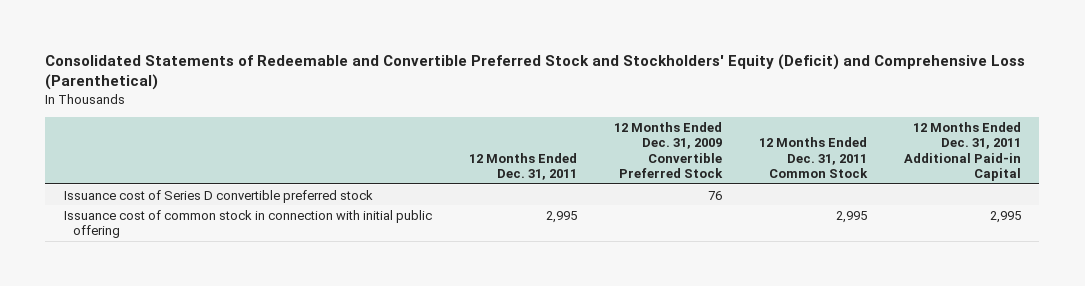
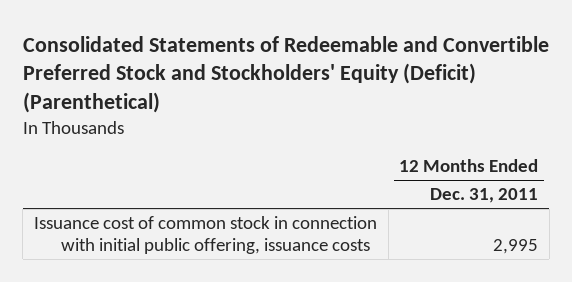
- Consolidated Statements of Redeemable and Convertible Preferred Stock and Stockholders' Equity (Deficit) and Comprehensive Loss (Parenthetical)
+ Consolidated Statements of Redeemable and Convertible Preferred Stock and Stockholders' Equity (Deficit) (Parenthetical)
- | 12 Months Ended Dec. 31, 2011 | 12 Months Ended Dec. 31, 2009 Convertible Preferred Stock | 12 Months Ended Dec. 31, 2011 Common Stock | 12 Months Ended Dec. 31, 2011 Additional Paid-in Capital
+ | 12 Months Ended Dec. 31, 2011
- Issuance cost of Series D convertible preferred stock | | 76 | |
- Issuance cost of common stock in connection with initial public offering | 2,995 | | 2,995 | 2,995
+ Issuance cost of common stock in connection with initial public offering, issuance costs | 2,995

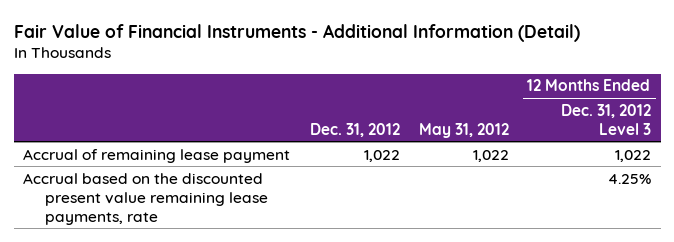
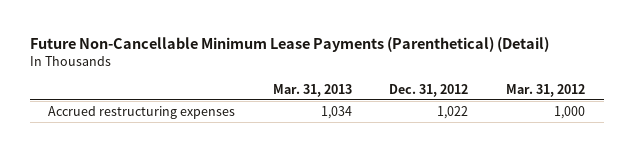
- Fair Value of Financial Instruments - Additional Information (Detail)
+ Future Non-Cancellable Minimum Lease Payments (Parenthetical) (Detail)
- | Dec. 31, 2012 | May 31, 2012 | 12 Months Ended Dec. 31, 2012 Level 3
+ | Mar. 31, 2013 | Dec. 31, 2012 | Mar. 31, 2012
- Accrual of remaining lease payment | 1,022 | 1,022 | 1,022
- Accrual based on the discounted present value remaining lease payments, rate | | | 4.25%
+ Accrued restructuring expenses | 1,034 | 1,022 | 1,000

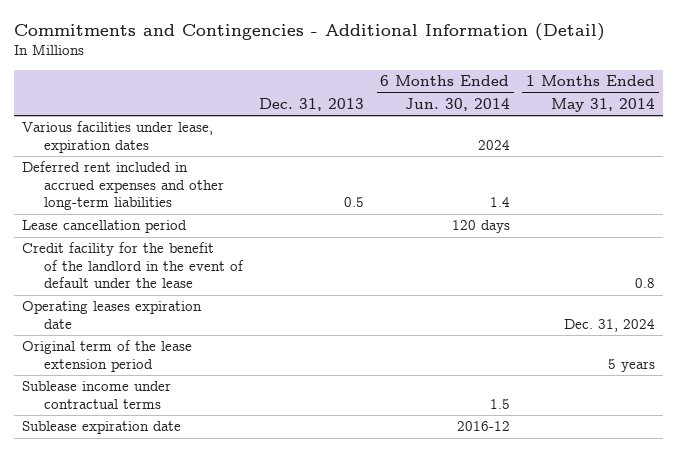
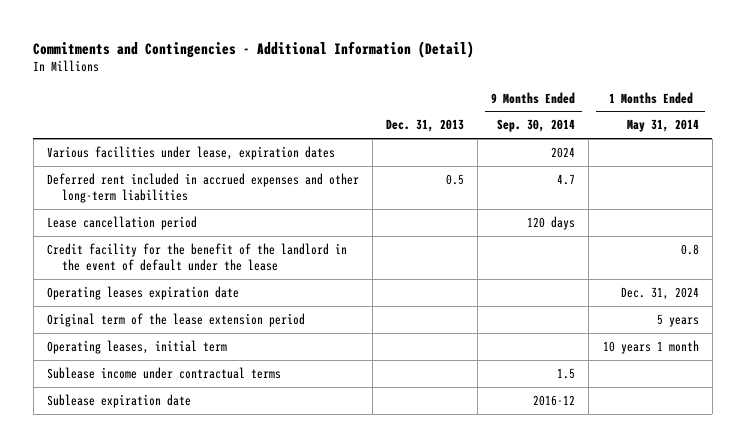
- | Dec. 31, 2013 | 6 Months Ended Jun. 30, 2014 | 1 Months Ended May 31, 2014
+ | Dec. 31, 2013 | 9 Months Ended Sep. 30, 2014 | 1 Months Ended May 31, 2014
+ Operating leases, initial term | | | 10 years 1 month

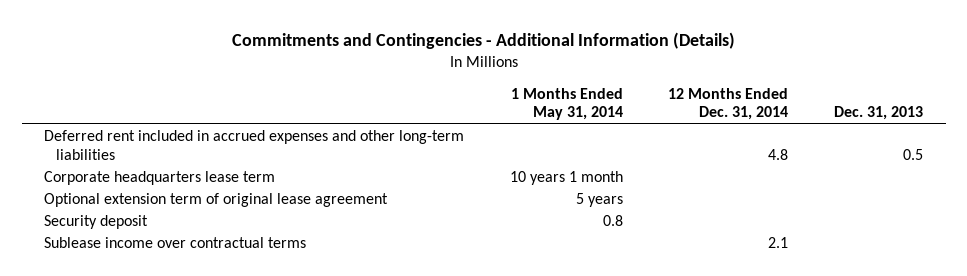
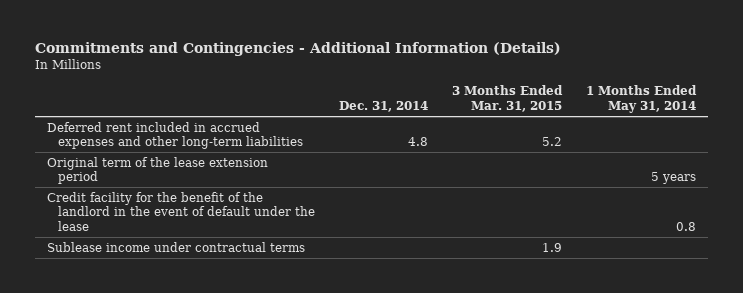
- | 1 Months Ended May 31, 2014 | 12 Months Ended Dec. 31, 2014 | Dec. 31, 2013
+ | Dec. 31, 2014 | 3 Months Ended Mar. 31, 2015 | 1 Months Ended May 31, 2014
- Corporate headquarters lease term | 10 years 1 month | |
- Optional extension term of original lease agreement | 5 years | |
- Security deposit | 0.8 | |
- Sublease income over contractual terms | | 2.1 |
+ Original term of the lease extension period | | | 5 years
+ Credit facility for the benefit of the landlord in the event of default under the lease | | | 0.8
+ Sublease income under contractual terms | | 1.9 |

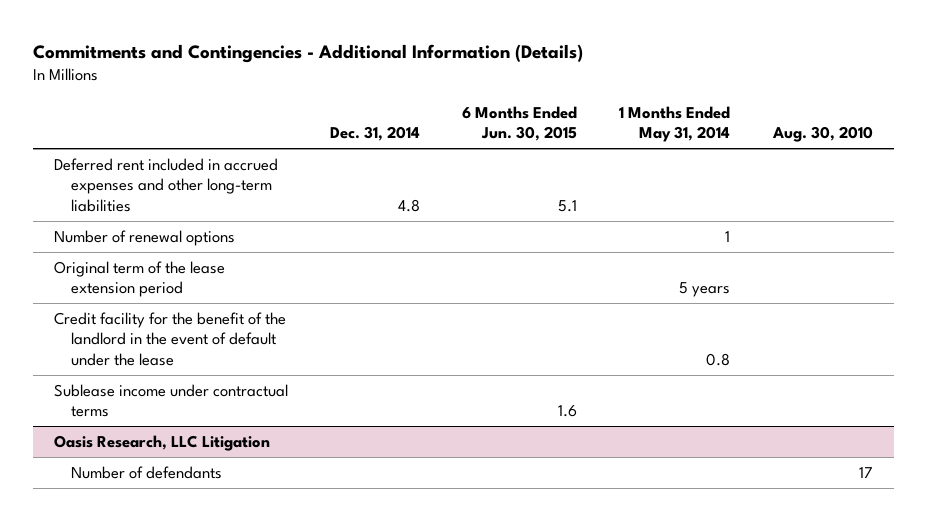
- | Dec. 31, 2014 | 3 Months Ended Mar. 31, 2015 | 1 Months Ended May 31, 2014
+ | Dec. 31, 2014 | 6 Months Ended Jun. 30, 2015 | 1 Months Ended May 31, 2014 | Aug. 30, 2010
+ Number of renewal options | | | 1 |
+ Oasis Research, LLC Litigation
+ Number of defendants | | | | 17

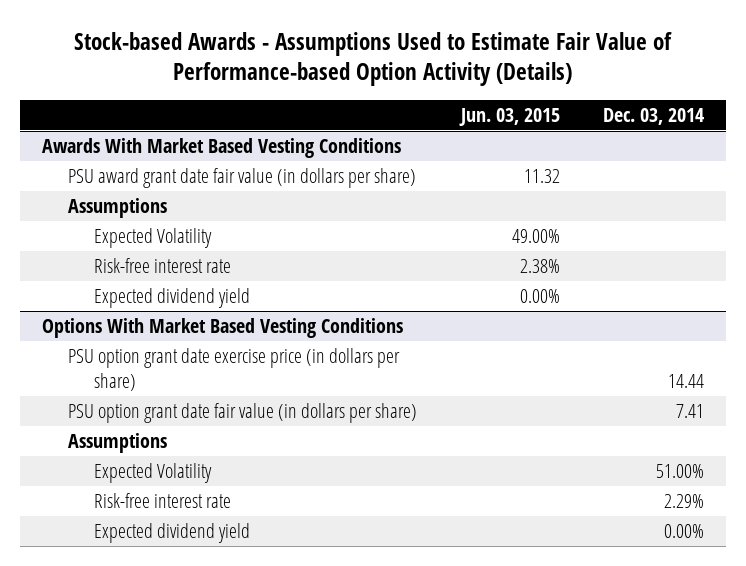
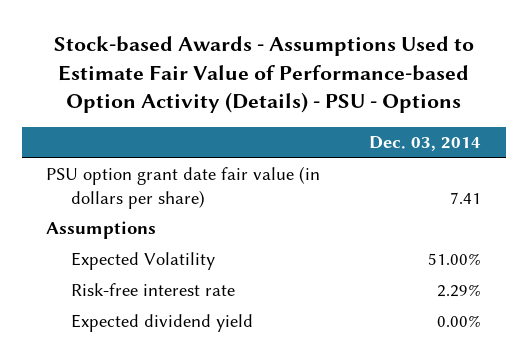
- Stock-based Awards - Assumptions Used to Estimate Fair Value of Performance-based Option Activity (Details)
+ Stock-based Awards - Assumptions Used to Estimate Fair Value of Performance-based Option Activity (Details) - PSU - Options
- | Jun. 03, 2015 | Dec. 03, 2014
+ | Dec. 03, 2014
- Awards With Market Based Vesting Conditions
- PSU award grant date fair value (in dollars per share) | 11.32 |
- Assumptions
- Expected Volatility | 49.00% |
- Risk-free interest rate | 2.38% |
- Expected dividend yield | 0.00% |
- Options With Market Based Vesting Conditions
- PSU option grant date exercise price (in dollars per share) | | 14.44

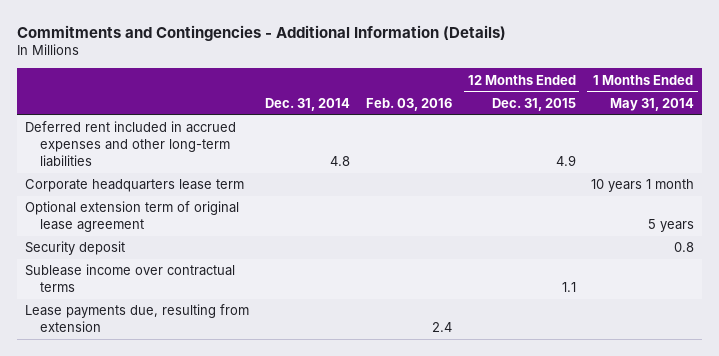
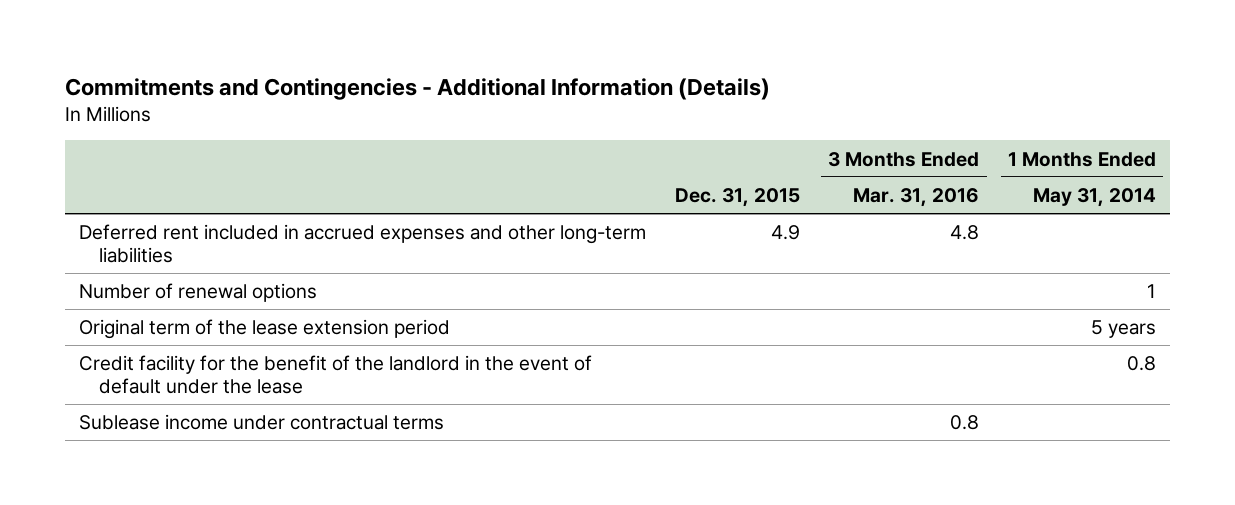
- | Dec. 31, 2014 | Feb. 03, 2016 | 12 Months Ended Dec. 31, 2015 | 1 Months Ended May 31, 2014
+ | Dec. 31, 2015 | 3 Months Ended Mar. 31, 2016 | 1 Months Ended May 31, 2014
- Corporate headquarters lease term | | | | 10 years 1 month
- Optional extension term of original lease agreement | | | | 5 years
- Security deposit | | | | 0.8
- Sublease income over contractual terms | | | 1.1 |
- Lease payments due, resulting from extension | | 2.4 | |
+ Number of renewal options | | | 1
+ Original term of the lease extension period | | | 5 years
+ Credit facility for the benefit of the landlord in the event of default under the lease | | | 0.8
+ Sublease income under contractual terms | | 0.8 |

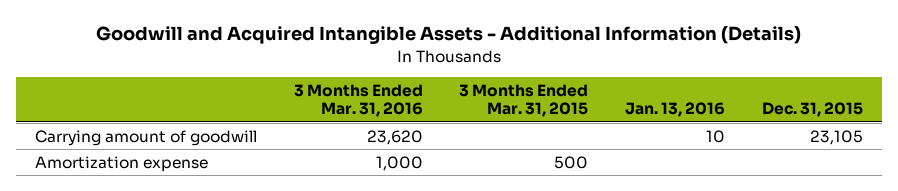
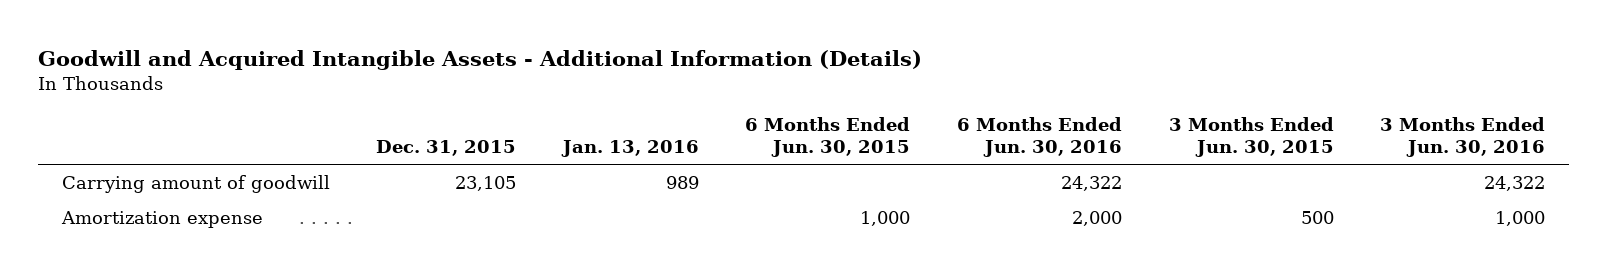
- | 3 Months Ended Mar. 31, 2016 | 3 Months Ended Mar. 31, 2015 | Jan. 13, 2016 | Dec. 31, 2015
+ | Dec. 31, 2015 | Jan. 13, 2016 | 6 Months Ended Jun. 30, 2015 | 6 Months Ended Jun. 30, 2016 | 3 Months Ended Jun. 30, 2015 | 3 Months Ended Jun. 30, 2016
- Carrying amount of goodwill | 23,620 | | 10 | 23,105
+ Carrying amount of goodwill | 23,105 | 989 | | 24,322 | | 24,322

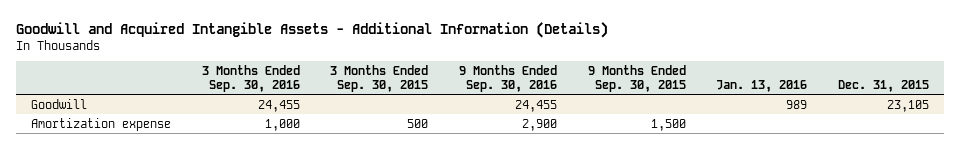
- | Dec. 31, 2015 | Jan. 13, 2016 | 6 Months Ended Jun. 30, 2015 | 6 Months Ended Jun. 30, 2016 | 3 Months Ended Jun. 30, 2015 | 3 Months Ended Jun. 30, 2016
+ | 3 Months Ended Sep. 30, 2016 | 3 Months Ended Sep. 30, 2015 | 9 Months Ended Sep. 30, 2016 | 9 Months Ended Sep. 30, 2015 | Jan. 13, 2016 | Dec. 31, 2015
- Carrying amount of goodwill | 23,105 | 989 | | 24,322 | | 24,322
+ Goodwill | 24,455 | | 24,455 | | 989 | 23,105

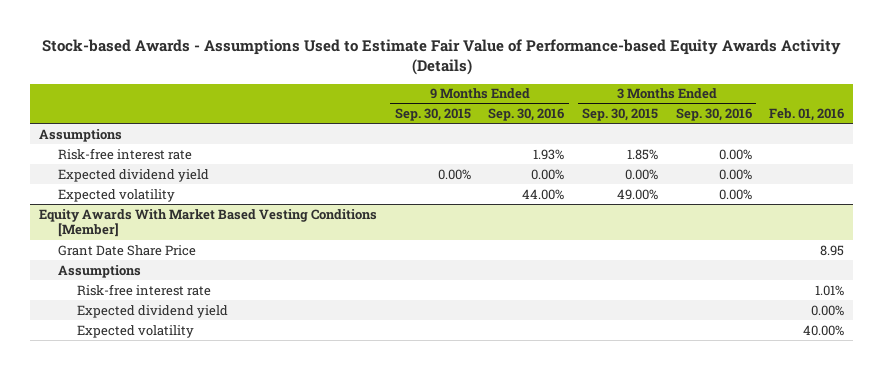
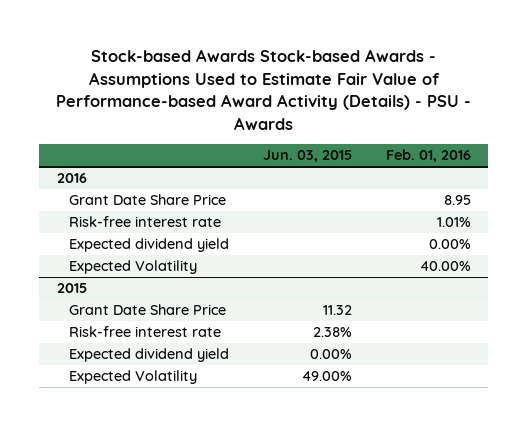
- Stock-based Awards - Assumptions Used to Estimate Fair Value of Performance-based Equity Awards Activity (Details)
+ Stock-based Awards Stock-based Awards - Assumptions Used to Estimate Fair Value of Performance-based Award Activity (Details) - PSU - Awards
- | 9 Months Ended Sep. 30, 2015 | 9 Months Ended Sep. 30, 2016 | 3 Months Ended Sep. 30, 2015 | 3 Months Ended Sep. 30, 2016 | Feb. 01, 2016
+ | Jun. 03, 2015 | Feb. 01, 2016
- Assumptions
- Risk-free interest rate | | 1.93% | 1.85% | 0.00% |
- Expected dividend yield | 0.00% | 0.00% | 0.00% | 0.00% |
- Expected volatility | | 44.00% | 49.00% | 0.00% |
- Equity Awards With Market Based Vesting Conditions [Member]
+ 2016
- Assumptions
- Expected volatility | | | | | 40.00%
+ Expected Volatility | | 40.00%
+ 2015
+ Grant Date Share Price | 11.32 |
+ Risk-free interest rate | 2.38% |
+ Expected dividend yield | 0.00% |
+ Expected Volatility | 49.00% |

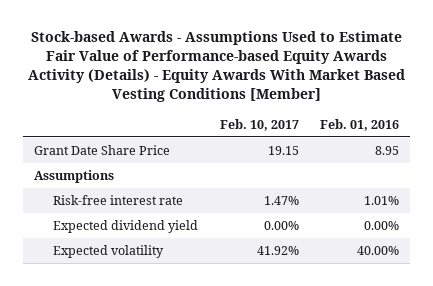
- Stock-based Awards Stock-based Awards - Assumptions Used to Estimate Fair Value of Performance-based Award Activity (Details) - PSU - Awards
+ Stock-based Awards - Assumptions Used to Estimate Fair Value of Performance-based Equity Awards Activity (Details) - Equity Awards With Market Based Vesting Conditions [Member]
- | Jun. 03, 2015 | Feb. 01, 2016
+ | Feb. 10, 2017 | Feb. 01, 2016
- 2016
+ Assumptions
- Expected Volatility | | 40.00%
- 2015
- Grant Date Share Price | 11.32 |
- Risk-free interest rate | 2.38% |
- Expected dividend yield | 0.00% |
- Expected Volatility | 49.00% |
+ Expected volatility | 41.92% | 40.00%

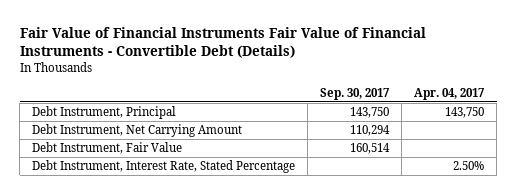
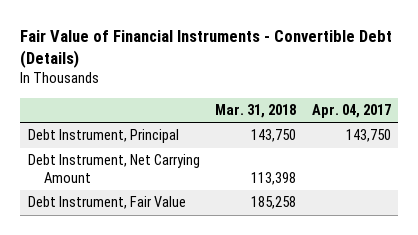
- Fair Value of Financial Instruments Fair Value of Financial Instruments - Convertible Debt (Details)
+ Fair Value of Financial Instruments - Convertible Debt (Details)
- | Sep. 30, 2017 | Apr. 04, 2017
+ | Mar. 31, 2018 | Apr. 04, 2017
- Debt Instrument, Interest Rate, Stated Percentage | | 2.50%

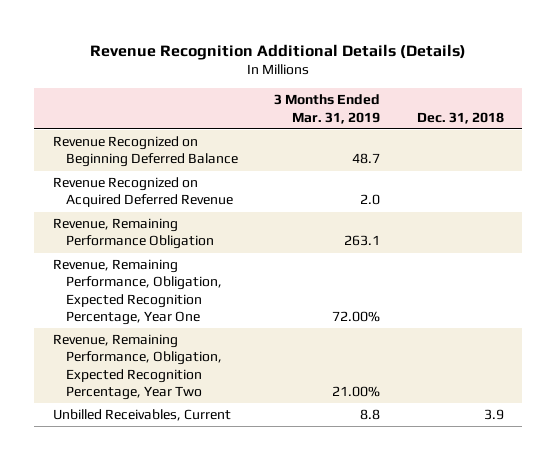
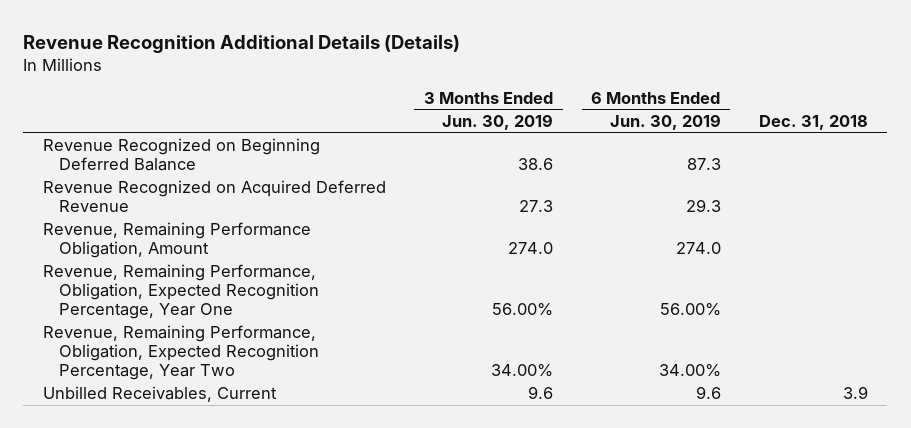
- | 3 Months Ended Mar. 31, 2019 | Dec. 31, 2018
+ | 3 Months Ended Jun. 30, 2019 | 6 Months Ended Jun. 30, 2019 | Dec. 31, 2018
- Revenue, Remaining Performance Obligation | 263.1 |
+ Revenue, Remaining Performance Obligation, Amount | 274.0 | 274.0 |

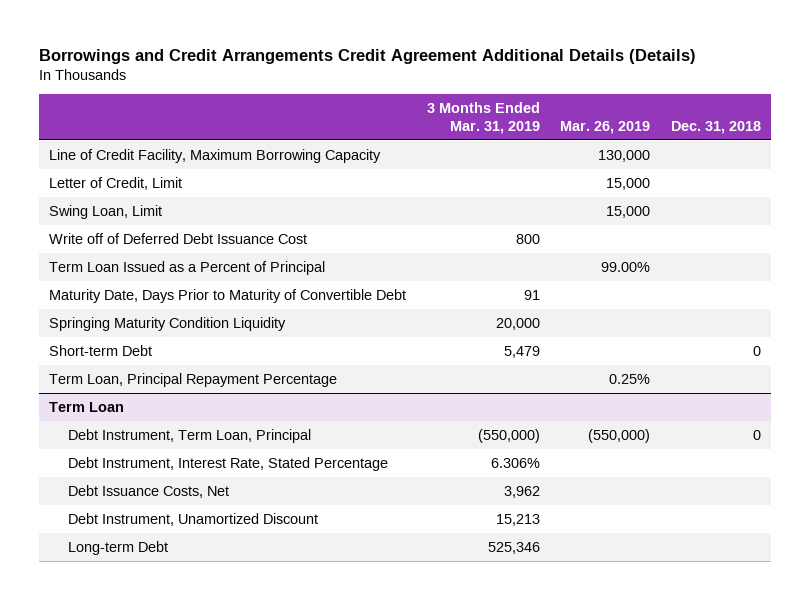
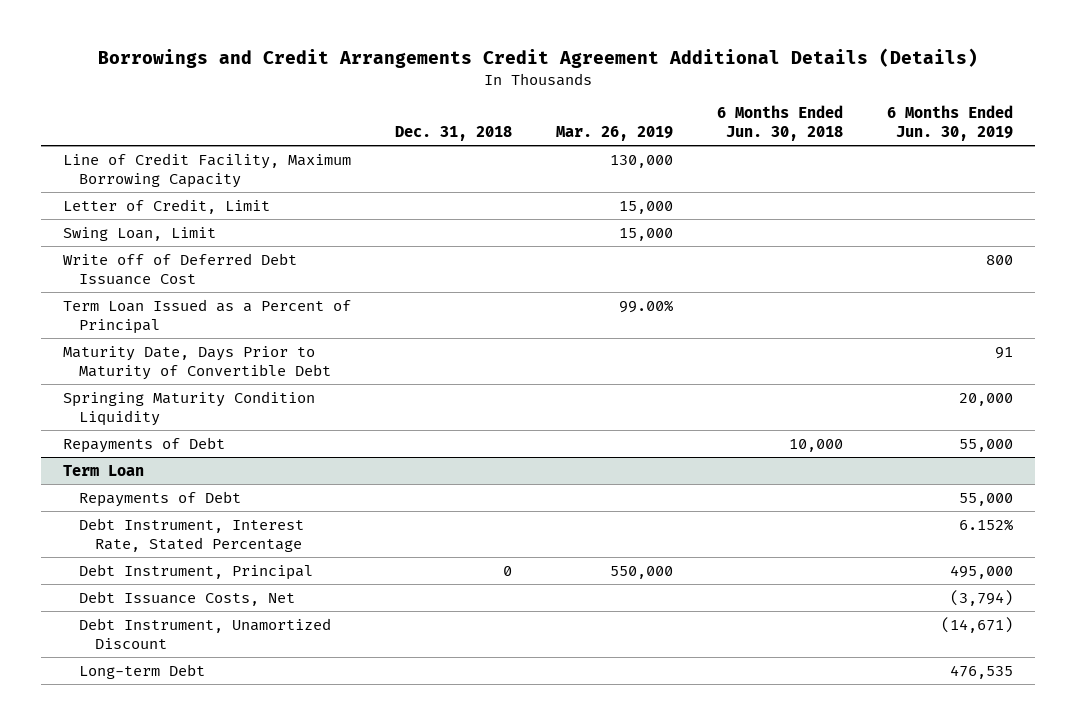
- | 3 Months Ended Mar. 31, 2019 | Mar. 26, 2019 | Dec. 31, 2018
+ | Dec. 31, 2018 | Mar. 26, 2019 | 6 Months Ended Jun. 30, 2018 | 6 Months Ended Jun. 30, 2019
- Short-term Debt | 5,479 | | 0
- Term Loan, Principal Repayment Percentage | | 0.25% |
+ Repayments of Debt | | | 10,000 | 55,000
@ Term Loan
- Debt Instrument, Term Loan, Principal | (550,000) | (550,000) | 0
+ Repayments of Debt | | | | 55,000
+ Debt Instrument, Principal | 0 | 550,000 | | 495,000

